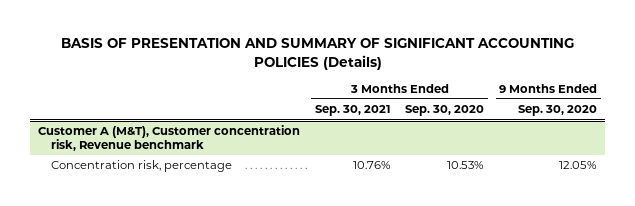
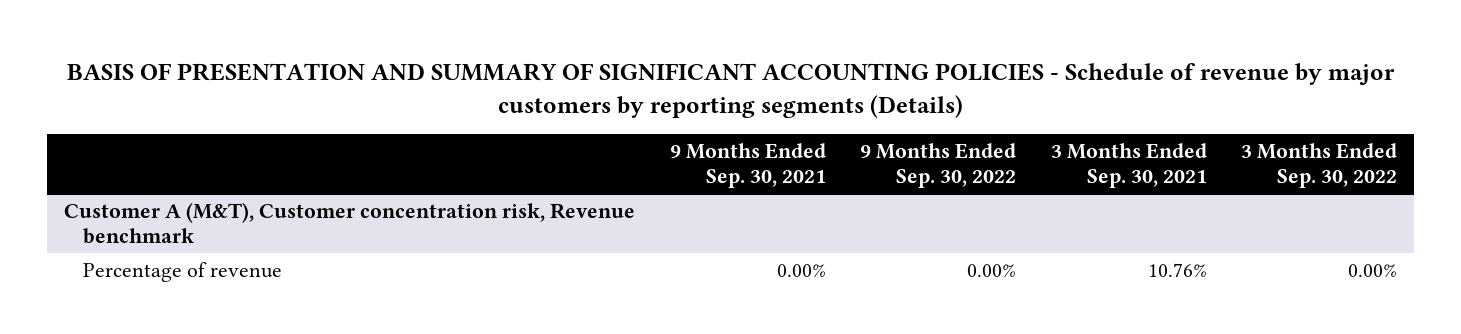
- BASIS OF PRESENTATION AND SUMMARY OF SIGNIFICANT ACCOUNTING POLICIES (Details)
+ BASIS OF PRESENTATION AND SUMMARY OF SIGNIFICANT ACCOUNTING POLICIES - Schedule of revenue by major customers by reporting segments (Details)
- | 3 Months Ended Sep. 30, 2021 | 3 Months Ended Sep. 30, 2020 | 9 Months Ended Sep. 30, 2020
+ | 9 Months Ended Sep. 30, 2021 | 9 Months Ended Sep. 30, 2022 | 3 Months Ended Sep. 30, 2021 | 3 Months Ended Sep. 30, 2022
@ Customer A (M&T), Customer concentration risk, Revenue benchmark
- Concentration risk, percentage | 10.76% | 10.53% | 12.05%
+ Percentage of revenue | 0.00% | 0.00% | 10.76% | 0.00%

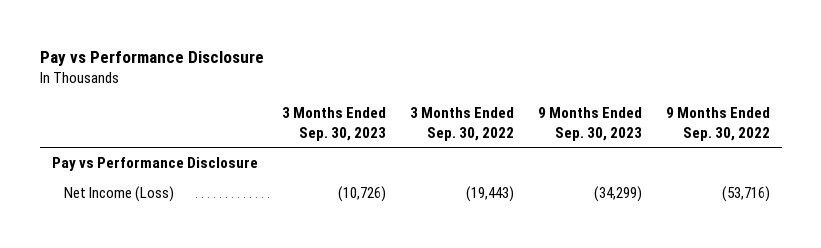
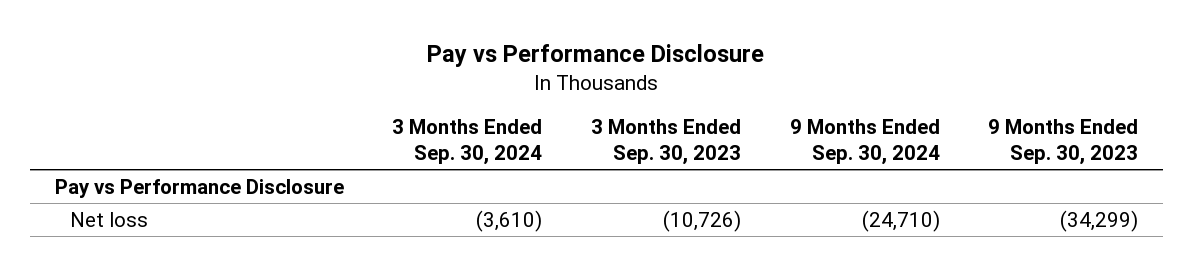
- | 3 Months Ended Sep. 30, 2023 | 3 Months Ended Sep. 30, 2022 | 9 Months Ended Sep. 30, 2023 | 9 Months Ended Sep. 30, 2022
+ | 3 Months Ended Sep. 30, 2024 | 3 Months Ended Sep. 30, 2023 | 9 Months Ended Sep. 30, 2024 | 9 Months Ended Sep. 30, 2023
- Net Income (Loss) | (10,726) | (19,443) | (34,299) | (53,716)
+ Net loss | (3,610) | (10,726) | (24,710) | (34,299)

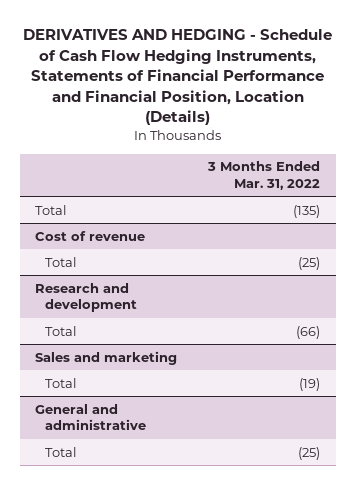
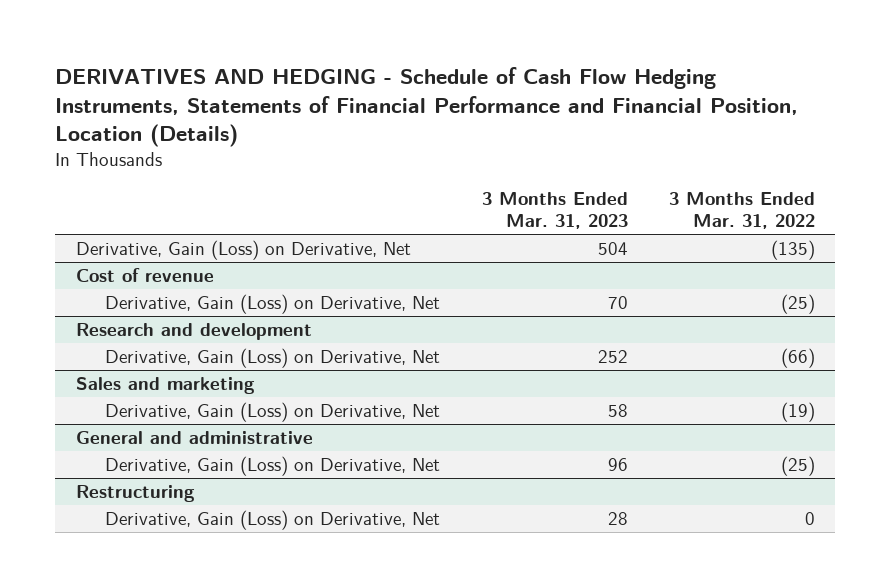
- | 3 Months Ended Mar. 31, 2022
+ | 3 Months Ended Mar. 31, 2023 | 3 Months Ended Mar. 31, 2022
- Total | (135)
+ Derivative, Gain (Loss) on Derivative, Net | 504 | (135)
@ Cost of revenue
- Total | (25)
+ Derivative, Gain (Loss) on Derivative, Net | 70 | (25)
@ Research and development
- Total | (66)
+ Derivative, Gain (Loss) on Derivative, Net | 252 | (66)
@ Sales and marketing
- Total | (19)
+ Derivative, Gain (Loss) on Derivative, Net | 58 | (19)
@ General and administrative
- Total | (25)
+ Derivative, Gain (Loss) on Derivative, Net | 96 | (25)
+ Restructuring
+ Derivative, Gain (Loss) on Derivative, Net | 28 | 0

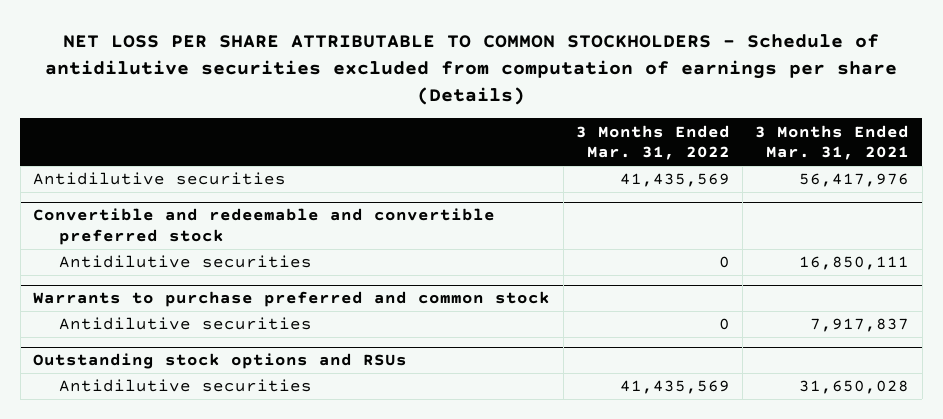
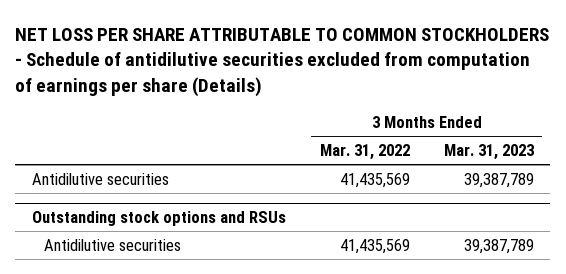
- | 3 Months Ended Mar. 31, 2022 | 3 Months Ended Mar. 31, 2021
+ | 3 Months Ended Mar. 31, 2022 | 3 Months Ended Mar. 31, 2023
- Convertible and redeemable and convertible preferred stock
- Antidilutive securities | 0 | 16,850,111
- Warrants to purchase preferred and common stock
- Antidilutive securities | 0 | 7,917,837

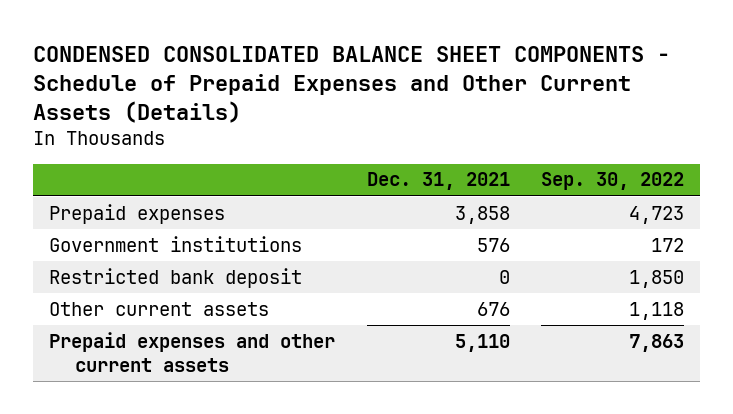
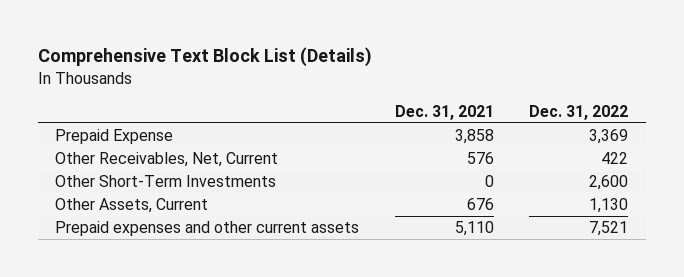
- CONDENSED CONSOLIDATED BALANCE SHEET COMPONENTS - Schedule of Prepaid Expenses and Other Current Assets (Details)
+ Comprehensive Text Block List (Details)
- | Dec. 31, 2021 | Sep. 30, 2022
+ | Dec. 31, 2021 | Dec. 31, 2022
- Prepaid expenses | 3,858 | 4,723
- Government institutions | 576 | 172
- Restricted bank deposit | 0 | 1,850
- Other current assets | 676 | 1,118
+ Prepaid Expense | 3,858 | 3,369
+ Other Receivables, Net, Current | 576 | 422
+ Other Short-Term Investments | 0 | 2,600
+ Other Assets, Current | 676 | 1,130

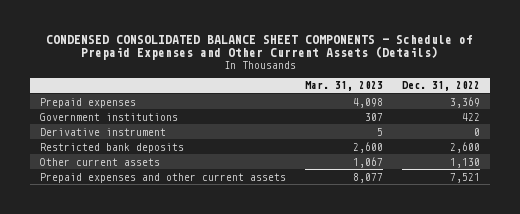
- Comprehensive Text Block List (Details)
+ CONDENSED CONSOLIDATED BALANCE SHEET COMPONENTS - Schedule of Prepaid Expenses and Other Current Assets (Details)
- | Dec. 31, 2021 | Dec. 31, 2022
+ | Mar. 31, 2023 | Dec. 31, 2022
- Prepaid Expense | 3,858 | 3,369
- Other Receivables, Net, Current | 576 | 422
- Other Short-Term Investments | 0 | 2,600
- Other Assets, Current | 676 | 1,130
+ Prepaid expenses | 4,098 | 3,369
+ Government institutions | 307 | 422
+ Derivative instrument | 5 | 0
+ Restricted bank deposits | 2,600 | 2,600
+ Other current assets | 1,067 | 1,130

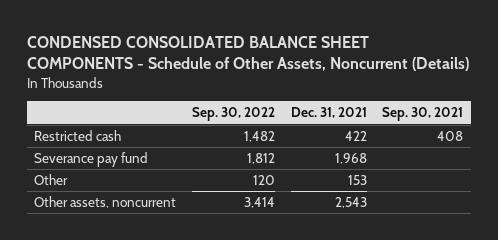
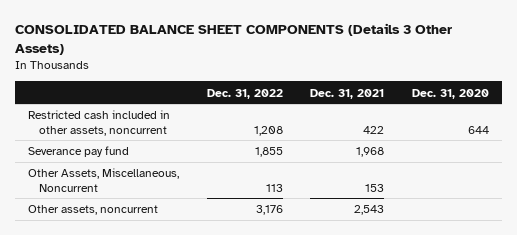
- CONDENSED CONSOLIDATED BALANCE SHEET COMPONENTS - Schedule of Other Assets, Noncurrent (Details)
+ CONSOLIDATED BALANCE SHEET COMPONENTS (Details 3 Other Assets)
- | Sep. 30, 2022 | Dec. 31, 2021 | Sep. 30, 2021
+ | Dec. 31, 2022 | Dec. 31, 2021 | Dec. 31, 2020
- Restricted cash | 1,482 | 422 | 408
+ Restricted cash included in other assets, noncurrent | 1,208 | 422 | 644
- Other | 120 | 153 |
+ Other Assets, Miscellaneous, Noncurrent | 113 | 153 |

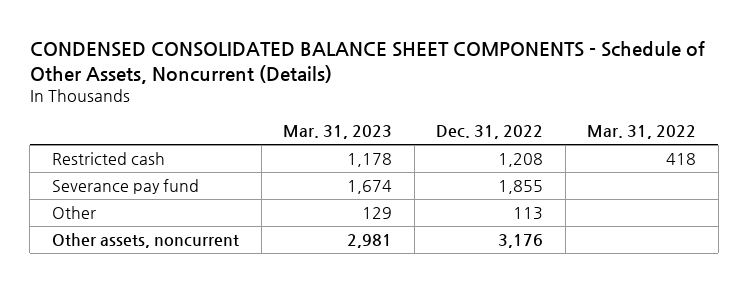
- CONSOLIDATED BALANCE SHEET COMPONENTS (Details 3 Other Assets)
+ CONDENSED CONSOLIDATED BALANCE SHEET COMPONENTS - Schedule of Other Assets, Noncurrent (Details)
- | Dec. 31, 2022 | Dec. 31, 2021 | Dec. 31, 2020
+ | Mar. 31, 2023 | Dec. 31, 2022 | Mar. 31, 2022
- Restricted cash included in other assets, noncurrent | 1,208 | 422 | 644
+ Restricted cash | 1,178 | 1,208 | 418
- Other Assets, Miscellaneous, Noncurrent | 113 | 153 |
+ Other | 129 | 113 |

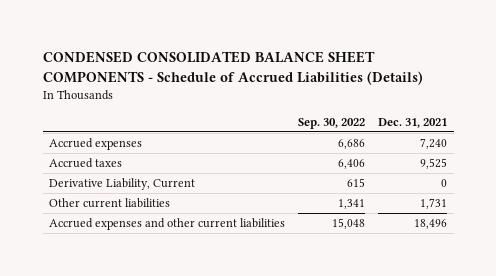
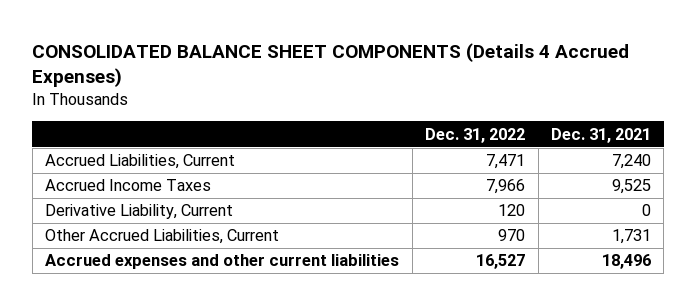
- CONDENSED CONSOLIDATED BALANCE SHEET COMPONENTS - Schedule of Accrued Liabilities (Details)
+ CONSOLIDATED BALANCE SHEET COMPONENTS (Details 4 Accrued Expenses)
- | Sep. 30, 2022 | Dec. 31, 2021
+ | Dec. 31, 2022 | Dec. 31, 2021
- Accrued expenses | 6,686 | 7,240
- Accrued taxes | 6,406 | 9,525
+ Accrued Liabilities, Current | 7,471 | 7,240
+ Accrued Income Taxes | 7,966 | 9,525
- Other current liabilities | 1,341 | 1,731
+ Other Accrued Liabilities, Current | 970 | 1,731

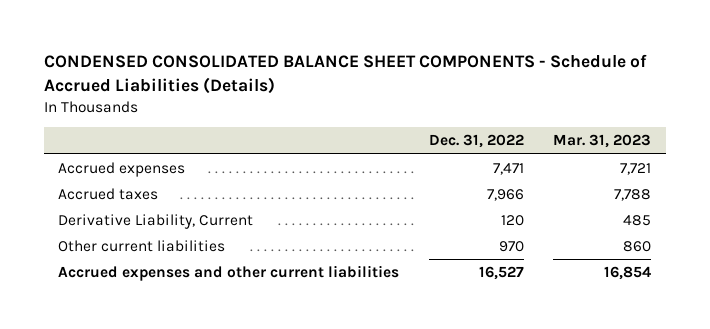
- CONSOLIDATED BALANCE SHEET COMPONENTS (Details 4 Accrued Expenses)
+ CONDENSED CONSOLIDATED BALANCE SHEET COMPONENTS - Schedule of Accrued Liabilities (Details)
- | Dec. 31, 2022 | Dec. 31, 2021
+ | Dec. 31, 2022 | Mar. 31, 2023
- Accrued Liabilities, Current | 7,471 | 7,240
- Accrued Income Taxes | 7,966 | 9,525
+ Accrued expenses | 7,471 | 7,721
+ Accrued taxes | 7,966 | 7,788
- Other Accrued Liabilities, Current | 970 | 1,731
+ Other current liabilities | 970 | 860

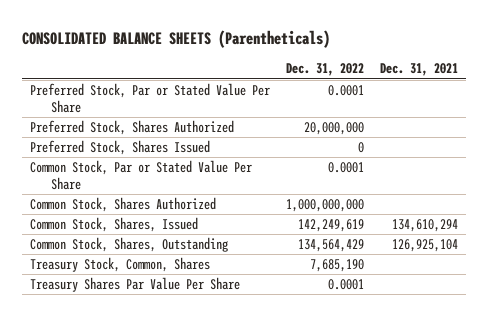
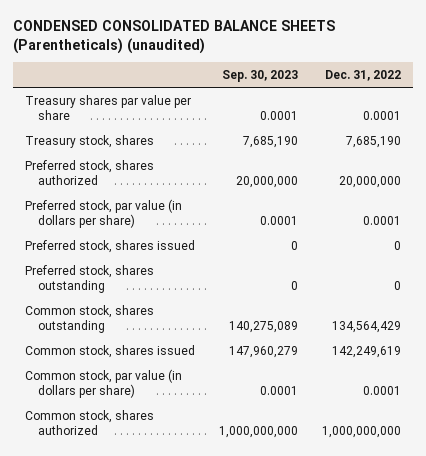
- CONSOLIDATED BALANCE SHEETS (Parentheticals)
+ CONDENSED CONSOLIDATED BALANCE SHEETS (Parentheticals) (unaudited)
- | Dec. 31, 2022 | Dec. 31, 2021
+ | Sep. 30, 2023 | Dec. 31, 2022
- Preferred Stock, Par or Stated Value Per Share | 0.0001 |
- Preferred Stock, Shares Authorized | 20,000,000 |
- Preferred Stock, Shares Issued | 0 |
- Common Stock, Par or Stated Value Per Share | 0.0001 |
- Common Stock, Shares Authorized | 1,000,000,000 |
- Common Stock, Shares, Issued | 142,249,619 | 134,610,294
- Common Stock, Shares, Outstanding | 134,564,429 | 126,925,104
- Treasury Stock, Common, Shares | 7,685,190 |
- Treasury Shares Par Value Per Share | 0.0001 |
+ Treasury shares par value per share | 0.0001 | 0.0001
+ Treasury stock, shares | 7,685,190 | 7,685,190
+ Preferred stock, shares authorized | 20,000,000 | 20,000,000
+ Preferred stock, par value (in dollars per share) | 0.0001 | 0.0001
+ Preferred stock, shares issued | 0 | 0
+ Preferred stock, shares outstanding | 0 | 0
+ Common stock, shares outstanding | 140,275,089 | 134,564,429
+ Common stock, shares issued | 147,960,279 | 142,249,619
+ Common stock, par value (in dollars per share) | 0.0001 | 0.0001
+ Common stock, shares authorized | 1,000,000,000 | 1,000,000,000

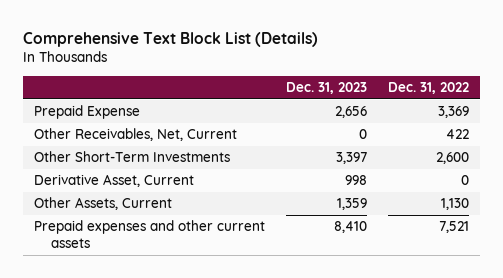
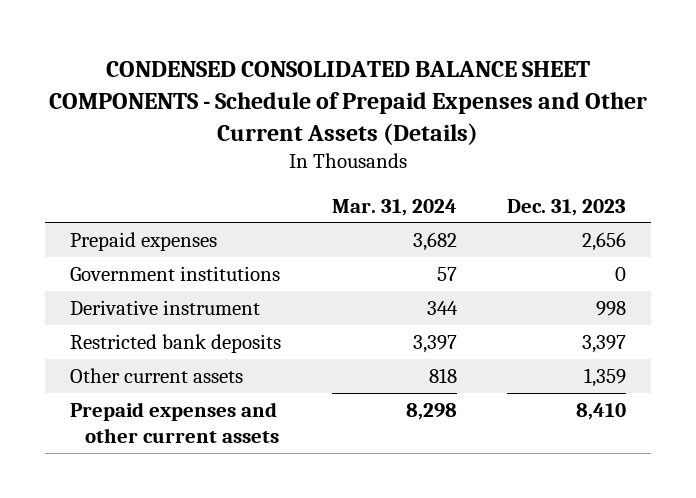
- Comprehensive Text Block List (Details)
+ CONDENSED CONSOLIDATED BALANCE SHEET COMPONENTS - Schedule of Prepaid Expenses and Other Current Assets (Details)
- | Dec. 31, 2023 | Dec. 31, 2022
+ | Mar. 31, 2024 | Dec. 31, 2023
- Prepaid Expense | 2,656 | 3,369
- Other Receivables, Net, Current | 0 | 422
- Other Short-Term Investments | 3,397 | 2,600
- Derivative Asset, Current | 998 | 0
- Other Assets, Current | 1,359 | 1,130
+ Prepaid expenses | 3,682 | 2,656
+ Government institutions | 57 | 0
+ Derivative instrument | 344 | 998
+ Restricted bank deposits | 3,397 | 3,397
+ Other current assets | 818 | 1,359

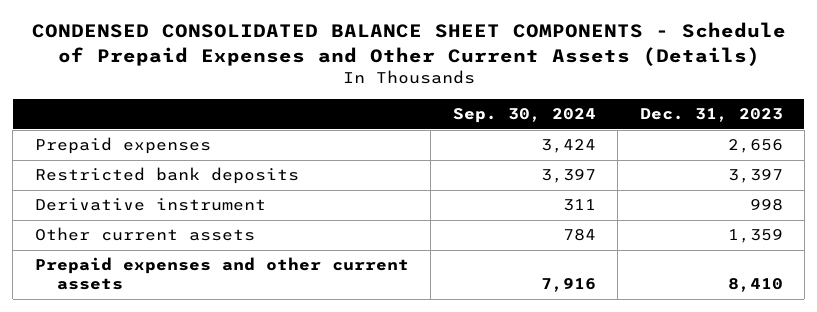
- | Mar. 31, 2024 | Dec. 31, 2023
+ | Sep. 30, 2024 | Dec. 31, 2023
- Government institutions | 57 | 0
moved down: Derivative instrument | 311 | 998

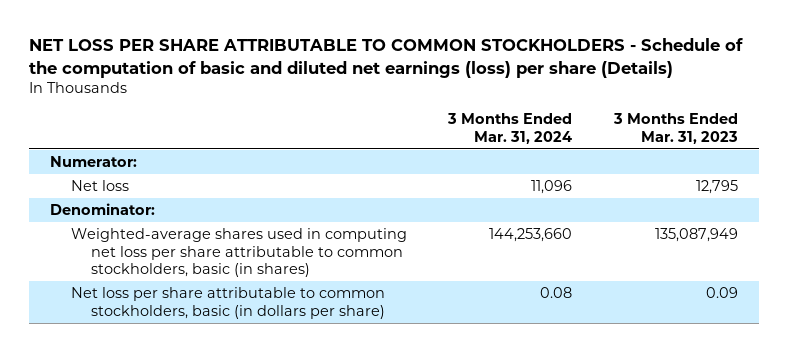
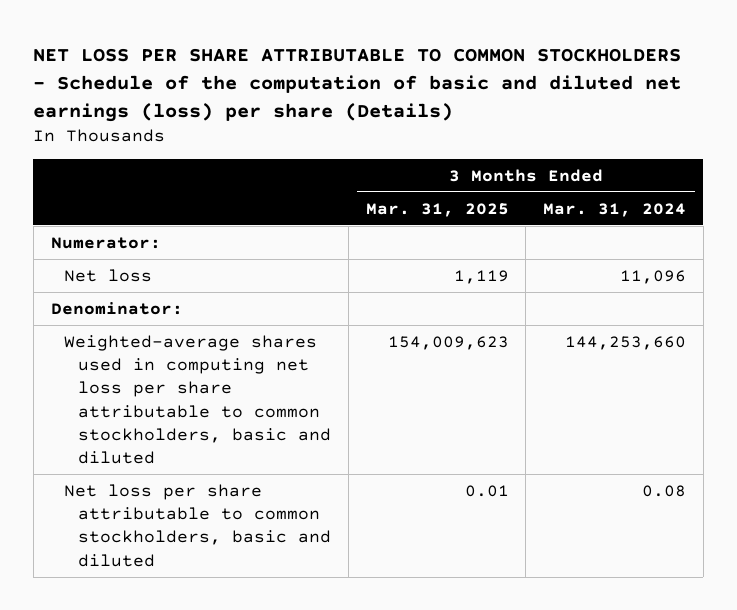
- | 3 Months Ended Mar. 31, 2024 | 3 Months Ended Mar. 31, 2023
+ | 3 Months Ended Mar. 31, 2025 | 3 Months Ended Mar. 31, 2024
- Weighted-average shares used in computing net loss per share attributable to common stockholders, basic (in shares) | 144,253,660 | 135,087,949
- Net loss per share attributable to common stockholders, basic (in dollars per share) | 0.08 | 0.09
+ Weighted-average shares used in computing net loss per share attributable to common stockholders, basic and diluted | 154,009,623 | 144,253,660
+ Net loss per share attributable to common stockholders, basic and diluted | 0.01 | 0.08

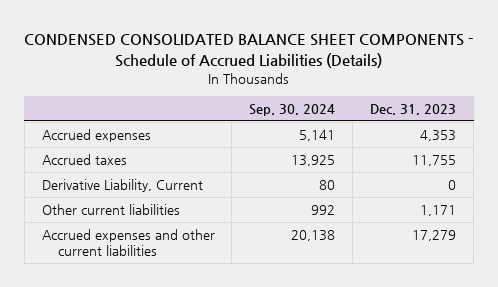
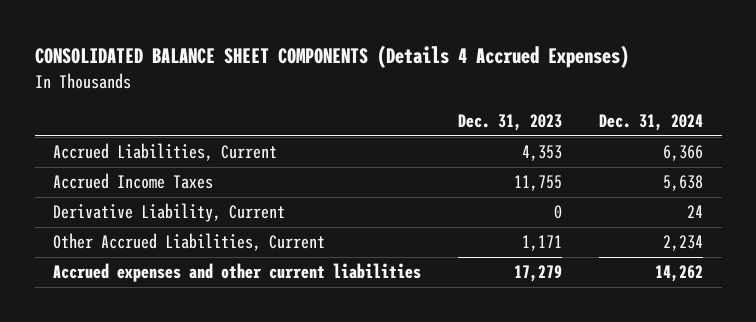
- CONDENSED CONSOLIDATED BALANCE SHEET COMPONENTS - Schedule of Accrued Liabilities (Details)
+ CONSOLIDATED BALANCE SHEET COMPONENTS (Details 4 Accrued Expenses)
- | Sep. 30, 2024 | Dec. 31, 2023
+ | Dec. 31, 2023 | Dec. 31, 2024
- Accrued expenses | 5,141 | 4,353
- Accrued taxes | 13,925 | 11,755
+ Accrued Liabilities, Current | 4,353 | 6,366
+ Accrued Income Taxes | 11,755 | 5,638
- Other current liabilities | 992 | 1,171
+ Other Accrued Liabilities, Current | 1,171 | 2,234

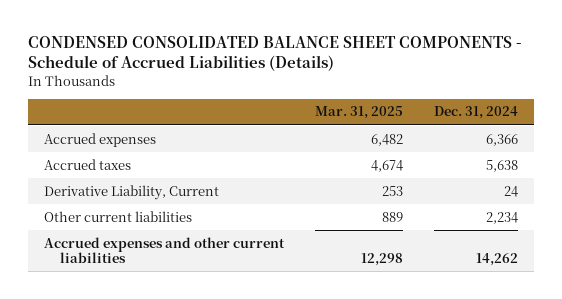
- CONSOLIDATED BALANCE SHEET COMPONENTS (Details 4 Accrued Expenses)
+ CONDENSED CONSOLIDATED BALANCE SHEET COMPONENTS - Schedule of Accrued Liabilities (Details)
- | Dec. 31, 2023 | Dec. 31, 2024
+ | Mar. 31, 2025 | Dec. 31, 2024
- Accrued Liabilities, Current | 4,353 | 6,366
- Accrued Income Taxes | 11,755 | 5,638
+ Accrued expenses | 6,482 | 6,366
+ Accrued taxes | 4,674 | 5,638
- Other Accrued Liabilities, Current | 1,171 | 2,234
+ Other current liabilities | 889 | 2,234

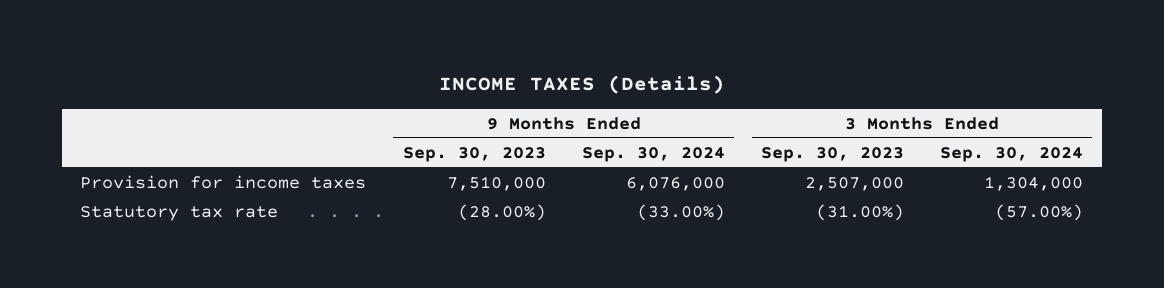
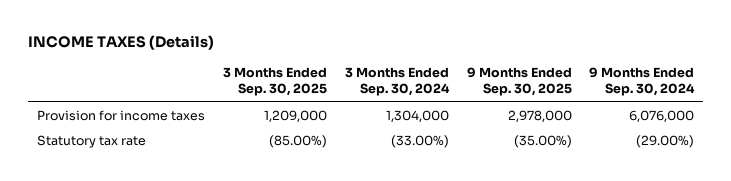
- | 9 Months Ended Sep. 30, 2023 | 9 Months Ended Sep. 30, 2024 | 3 Months Ended Sep. 30, 2023 | 3 Months Ended Sep. 30, 2024
+ | 3 Months Ended Sep. 30, 2025 | 3 Months Ended Sep. 30, 2024 | 9 Months Ended Sep. 30, 2025 | 9 Months Ended Sep. 30, 2024
- Statutory tax rate | (28.00%) | (33.00%) | (31.00%) | (57.00%)
+ Statutory tax rate | (85.00%) | (33.00%) | (35.00%) | (29.00%)

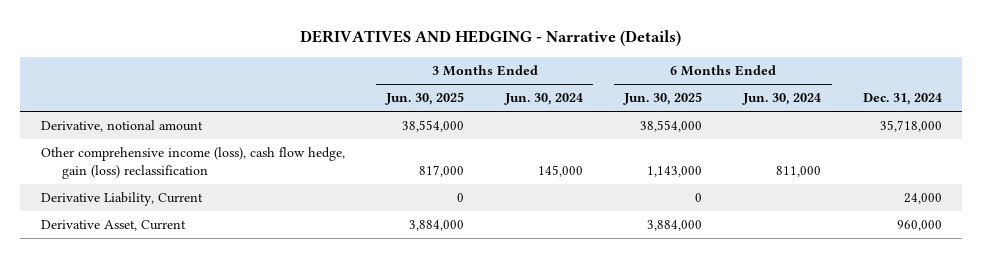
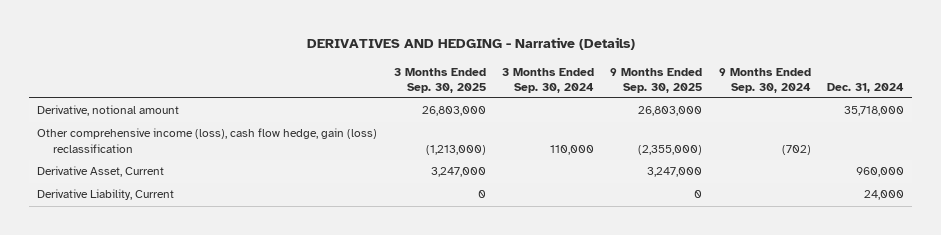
- | 3 Months Ended Jun. 30, 2025 | 3 Months Ended Jun. 30, 2024 | 6 Months Ended Jun. 30, 2025 | 6 Months Ended Jun. 30, 2024 | Dec. 31, 2024
+ | 3 Months Ended Sep. 30, 2025 | 3 Months Ended Sep. 30, 2024 | 9 Months Ended Sep. 30, 2025 | 9 Months Ended Sep. 30, 2024 | Dec. 31, 2024
moved down: Derivative Liability, Current | 0 | | 0 | | 24,000

